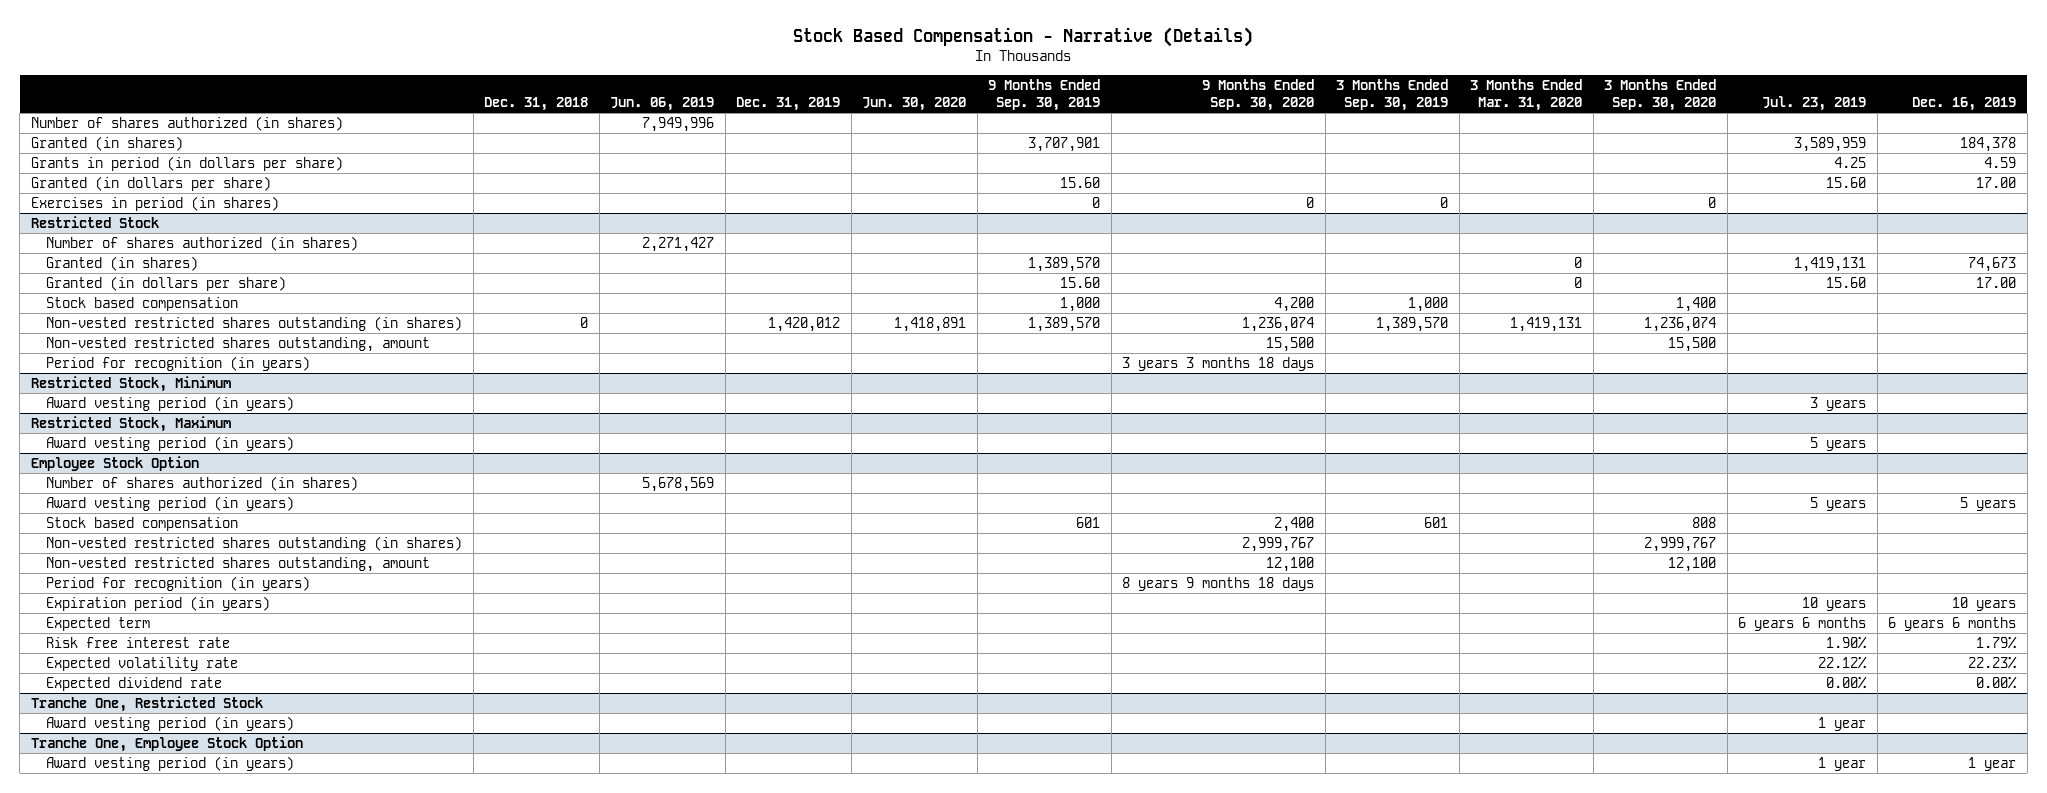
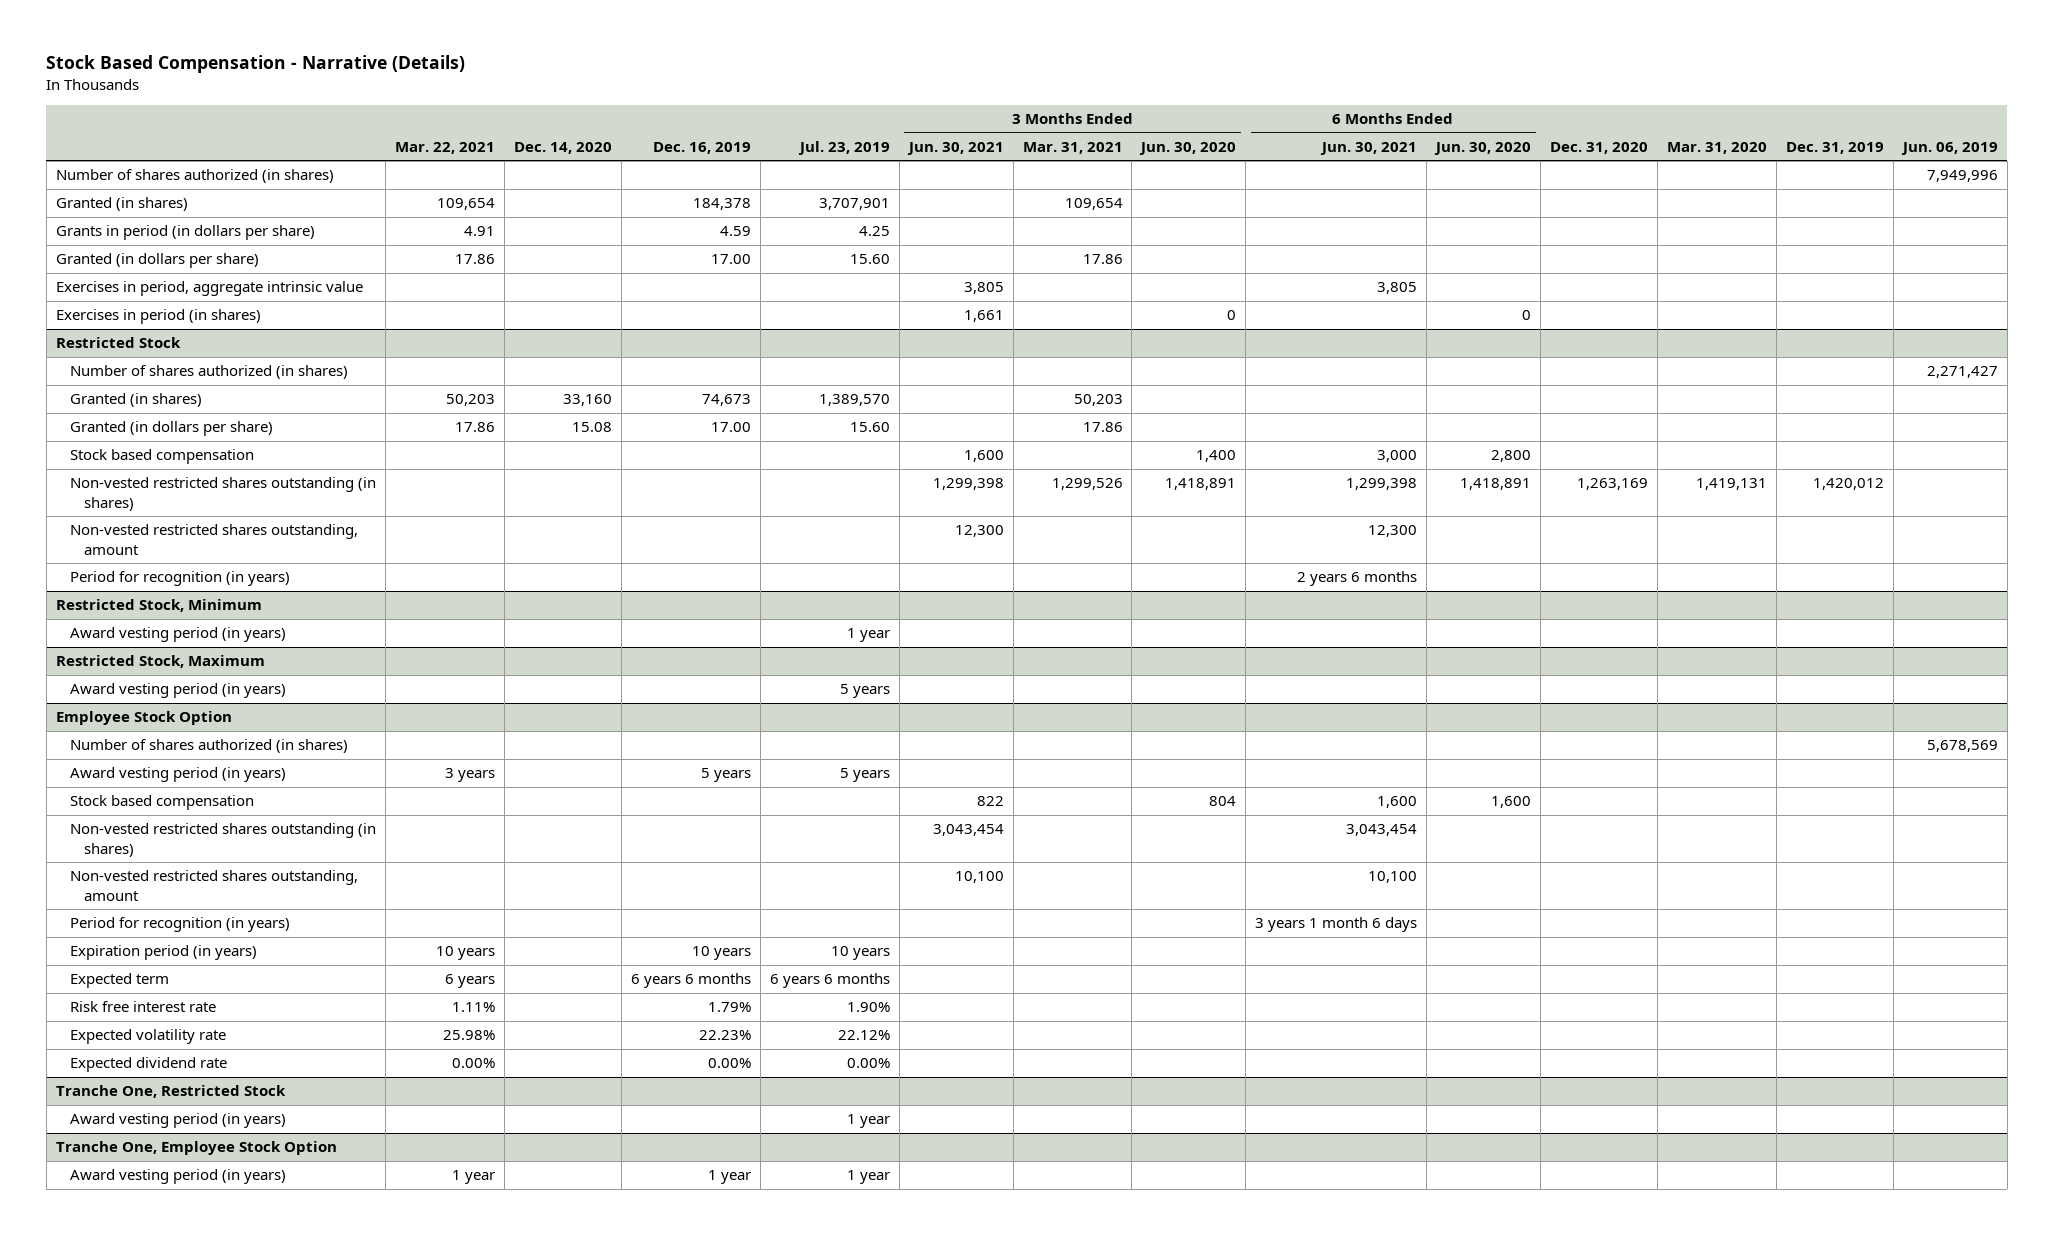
- | Dec. 31, 2018 | Jun. 06, 2019 | Dec. 31, 2019 | Jun. 30, 2020 | 9 Months Ended Sep. 30, 2019 | 9 Months Ended Sep. 30, 2020 | 3 Months Ended Sep. 30, 2019 | 3 Months Ended Mar. 31, 2020 | 3 Months Ended Sep. 30, 2020 | Jul. 23, 2019 | Dec. 16, 2019
+ | Mar. 22, 2021 | Dec. 14, 2020 | Dec. 16, 2019 | Jul. 23, 2019 | 3 Months Ended Jun. 30, 2021 | 3 Months Ended Mar. 31, 2021 | 3 Months Ended Jun. 30, 2020 | 6 Months Ended Jun. 30, 2021 | 6 Months Ended Jun. 30, 2020 | Dec. 31, 2020 | Mar. 31, 2020 | Dec. 31, 2019 | Jun. 06, 2019
- Granted (in shares) | | | | | 3,707,901 | | | | | 3,589,959 | 184,378
+ Granted (in shares) | 109,654 | | 184,378 | 3,707,901 | | 109,654 | | | | | | |
+ Exercises in period, aggregate intrinsic value | | | | | 3,805 | | | 3,805 | | | | |
@ Restricted Stock
- Granted (in shares) | | | | | 1,389,570 | | | 0 | | 1,419,131 | 74,673
+ Granted (in shares) | 50,203 | 33,160 | 74,673 | 1,389,570 | | 50,203 | | | | | | |
@ Restricted Stock, Minimum
- Award vesting period (in years) | | | | | | | | | | 3 years |
+ Award vesting period (in years) | | | | 1 year | | | | | | | | |

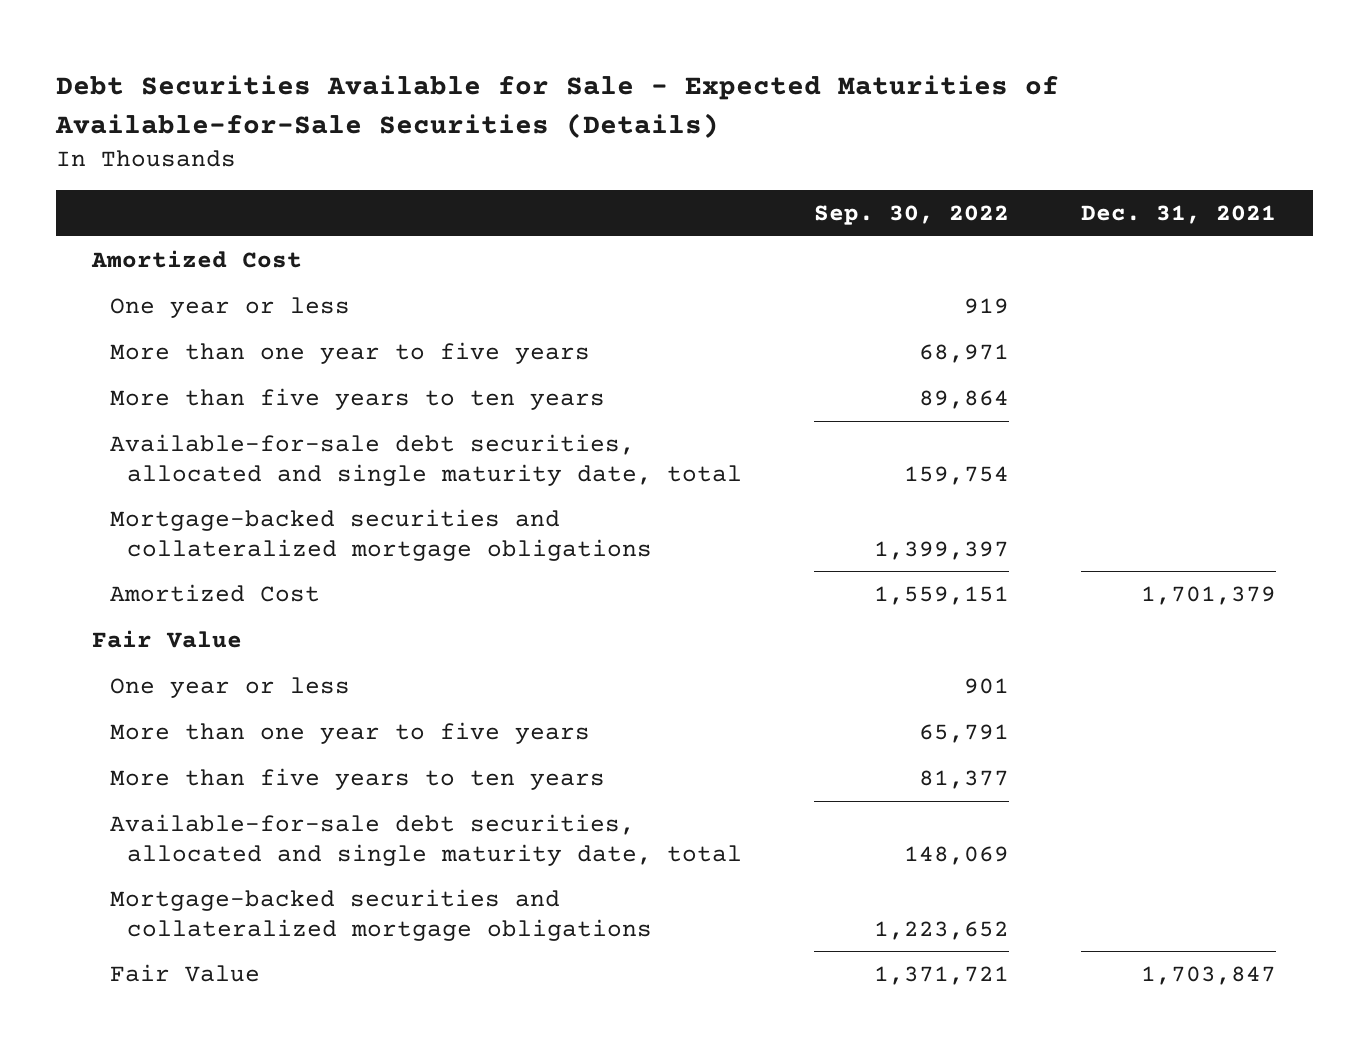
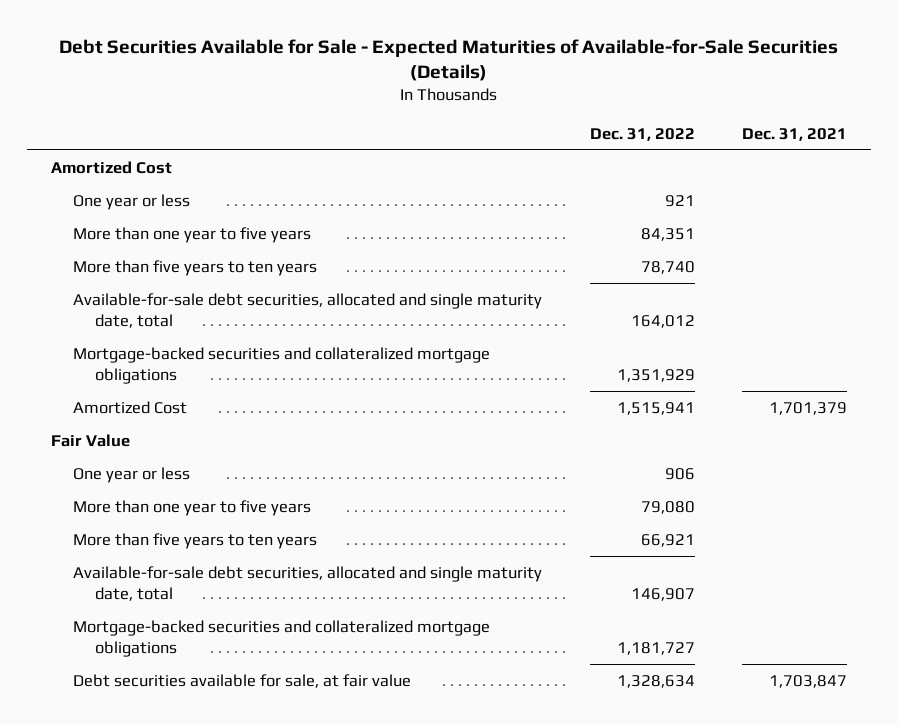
- | Sep. 30, 2022 | Dec. 31, 2021
+ | Dec. 31, 2022 | Dec. 31, 2021
- Fair Value | 1,371,721 | 1,703,847
+ Debt securities available for sale, at fair value | 1,328,634 | 1,703,847

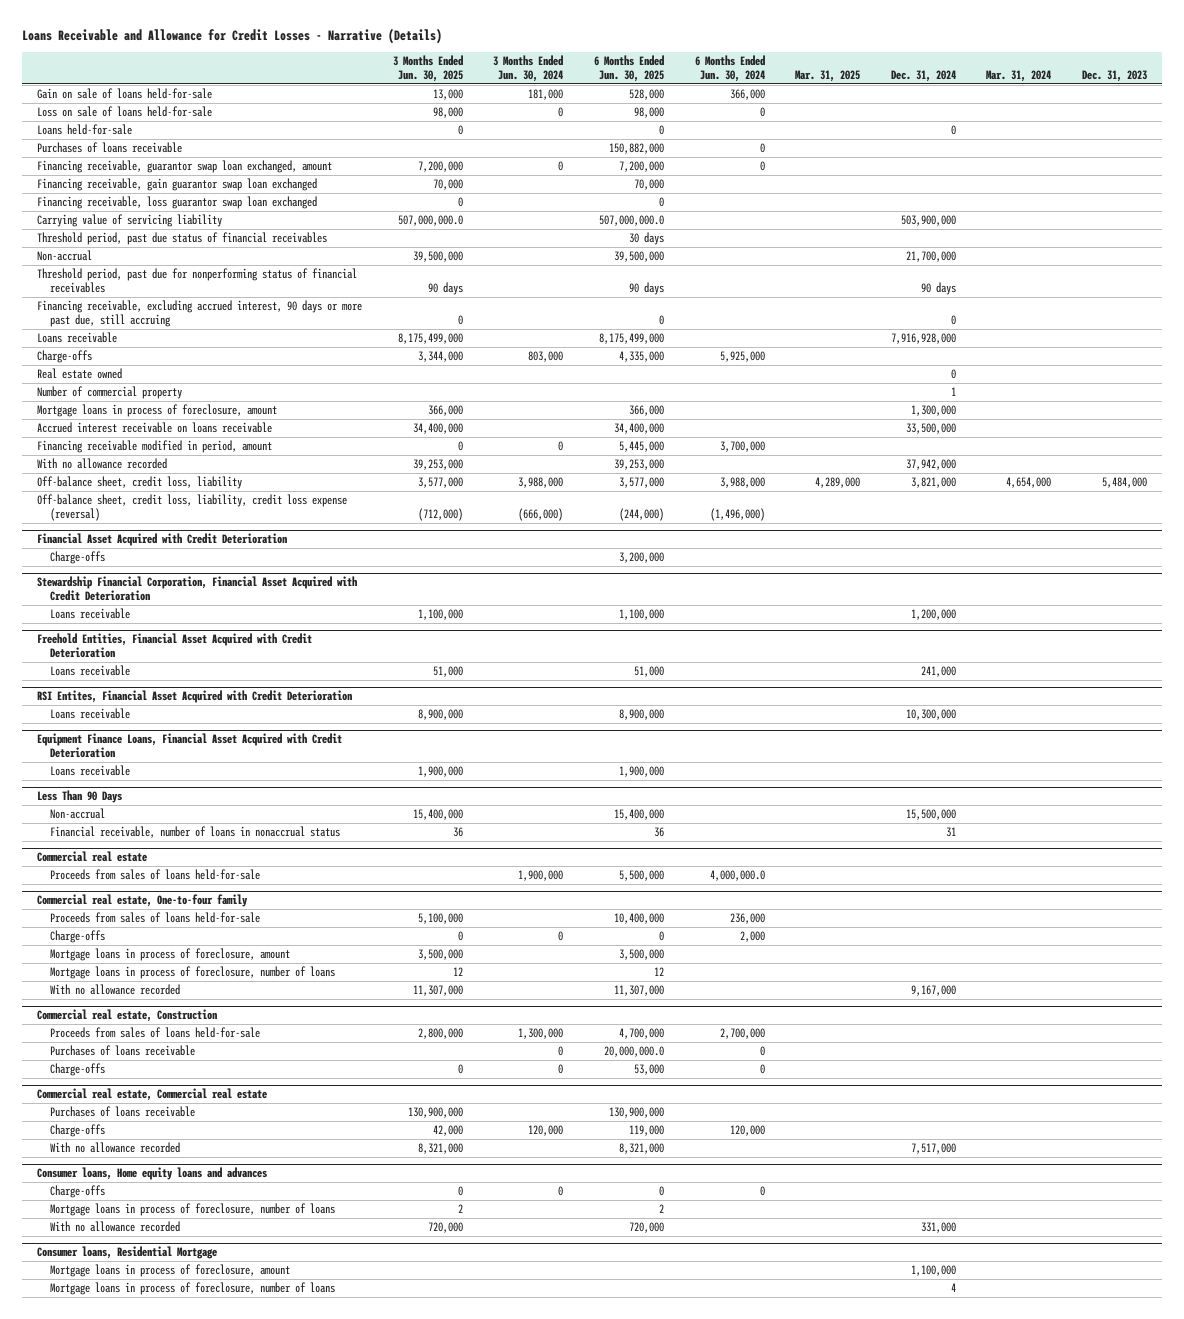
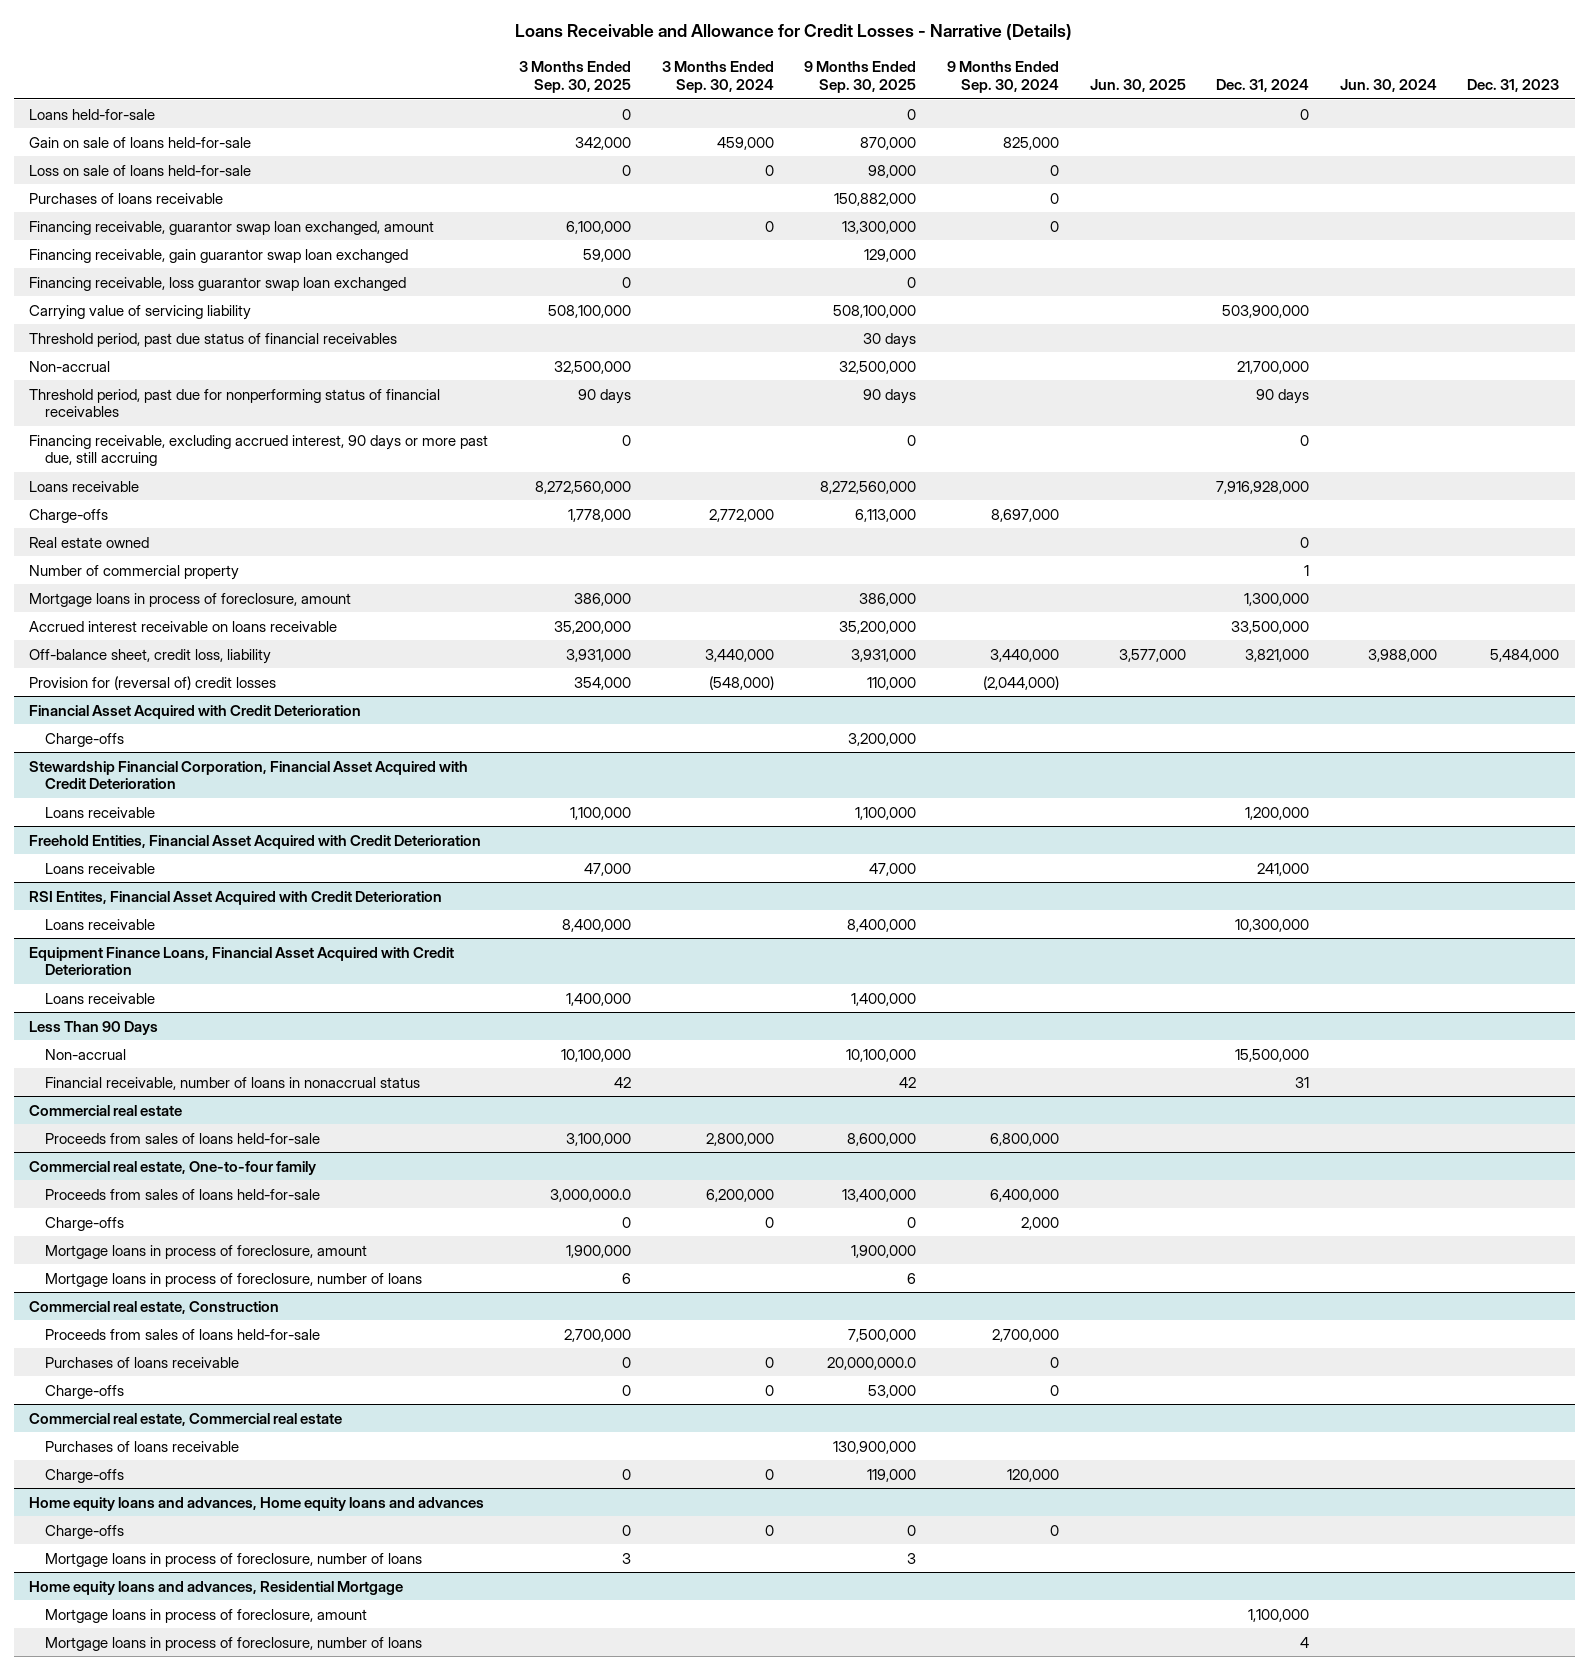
- | 3 Months Ended Jun. 30, 2025 | 3 Months Ended Jun. 30, 2024 | 6 Months Ended Jun. 30, 2025 | 6 Months Ended Jun. 30, 2024 | Mar. 31, 2025 | Dec. 31, 2024 | Mar. 31, 2024 | Dec. 31, 2023
+ | 3 Months Ended Sep. 30, 2025 | 3 Months Ended Sep. 30, 2024 | 9 Months Ended Sep. 30, 2025 | 9 Months Ended Sep. 30, 2024 | Jun. 30, 2025 | Dec. 31, 2024 | Jun. 30, 2024 | Dec. 31, 2023
moved up: Loans held-for-sale | 0 | | 0 | | | 0 | |
- Financing receivable modified in period, amount | 0 | 0 | 5,445,000 | 3,700,000 | | | |
- With no allowance recorded | 39,253,000 | | 39,253,000 | | | 37,942,000 | |
- Off-balance sheet, credit loss, liability, credit loss expense (reversal) | (712,000) | (666,000) | (244,000) | (1,496,000) | | | |
+ Provision for (reversal of) credit losses | 354,000 | (548,000) | 110,000 | (2,044,000) | | | |
@ Commercial real estate, One-to-four family
- With no allowance recorded | 11,307,000 | | 11,307,000 | | | 9,167,000 | |
@ Commercial real estate, Commercial real estate
- With no allowance recorded | 8,321,000 | | 8,321,000 | | | 7,517,000 | |
- Consumer loans, Home equity loans and advances
+ Home equity loans and advances, Home equity loans and advances
- With no allowance recorded | 720,000 | | 720,000 | | | 331,000 | |
- Consumer loans, Residential Mortgage
+ Home equity loans and advances, Residential Mortgage

